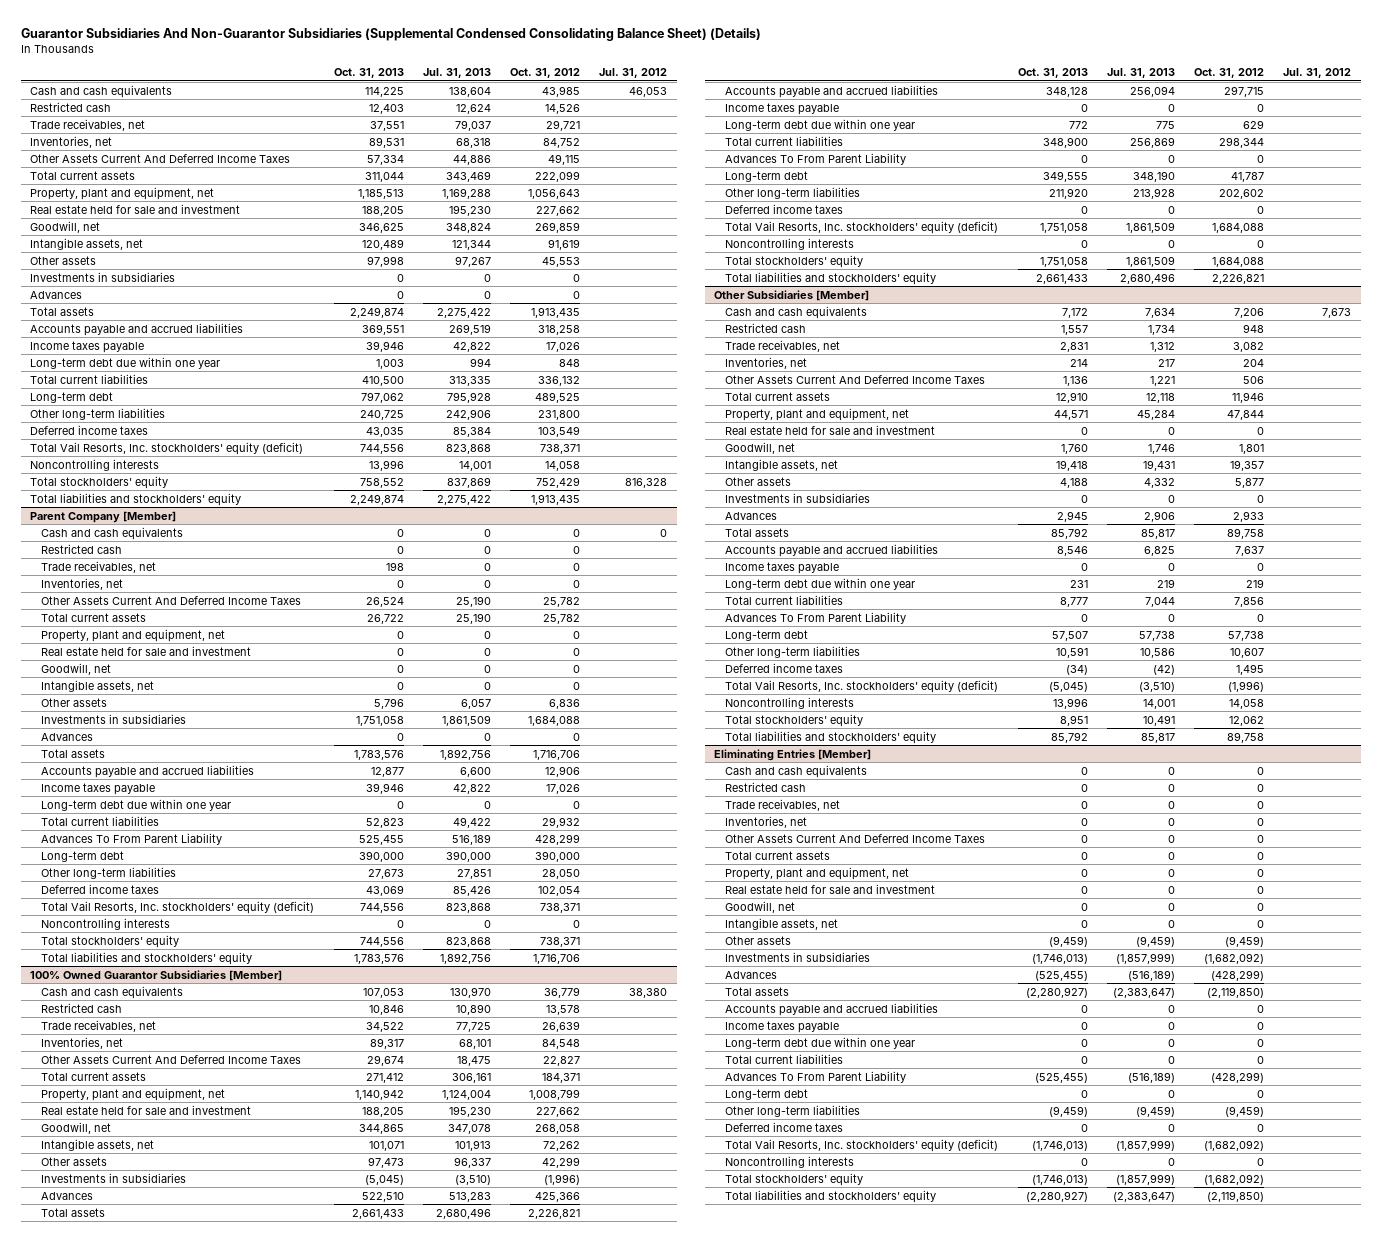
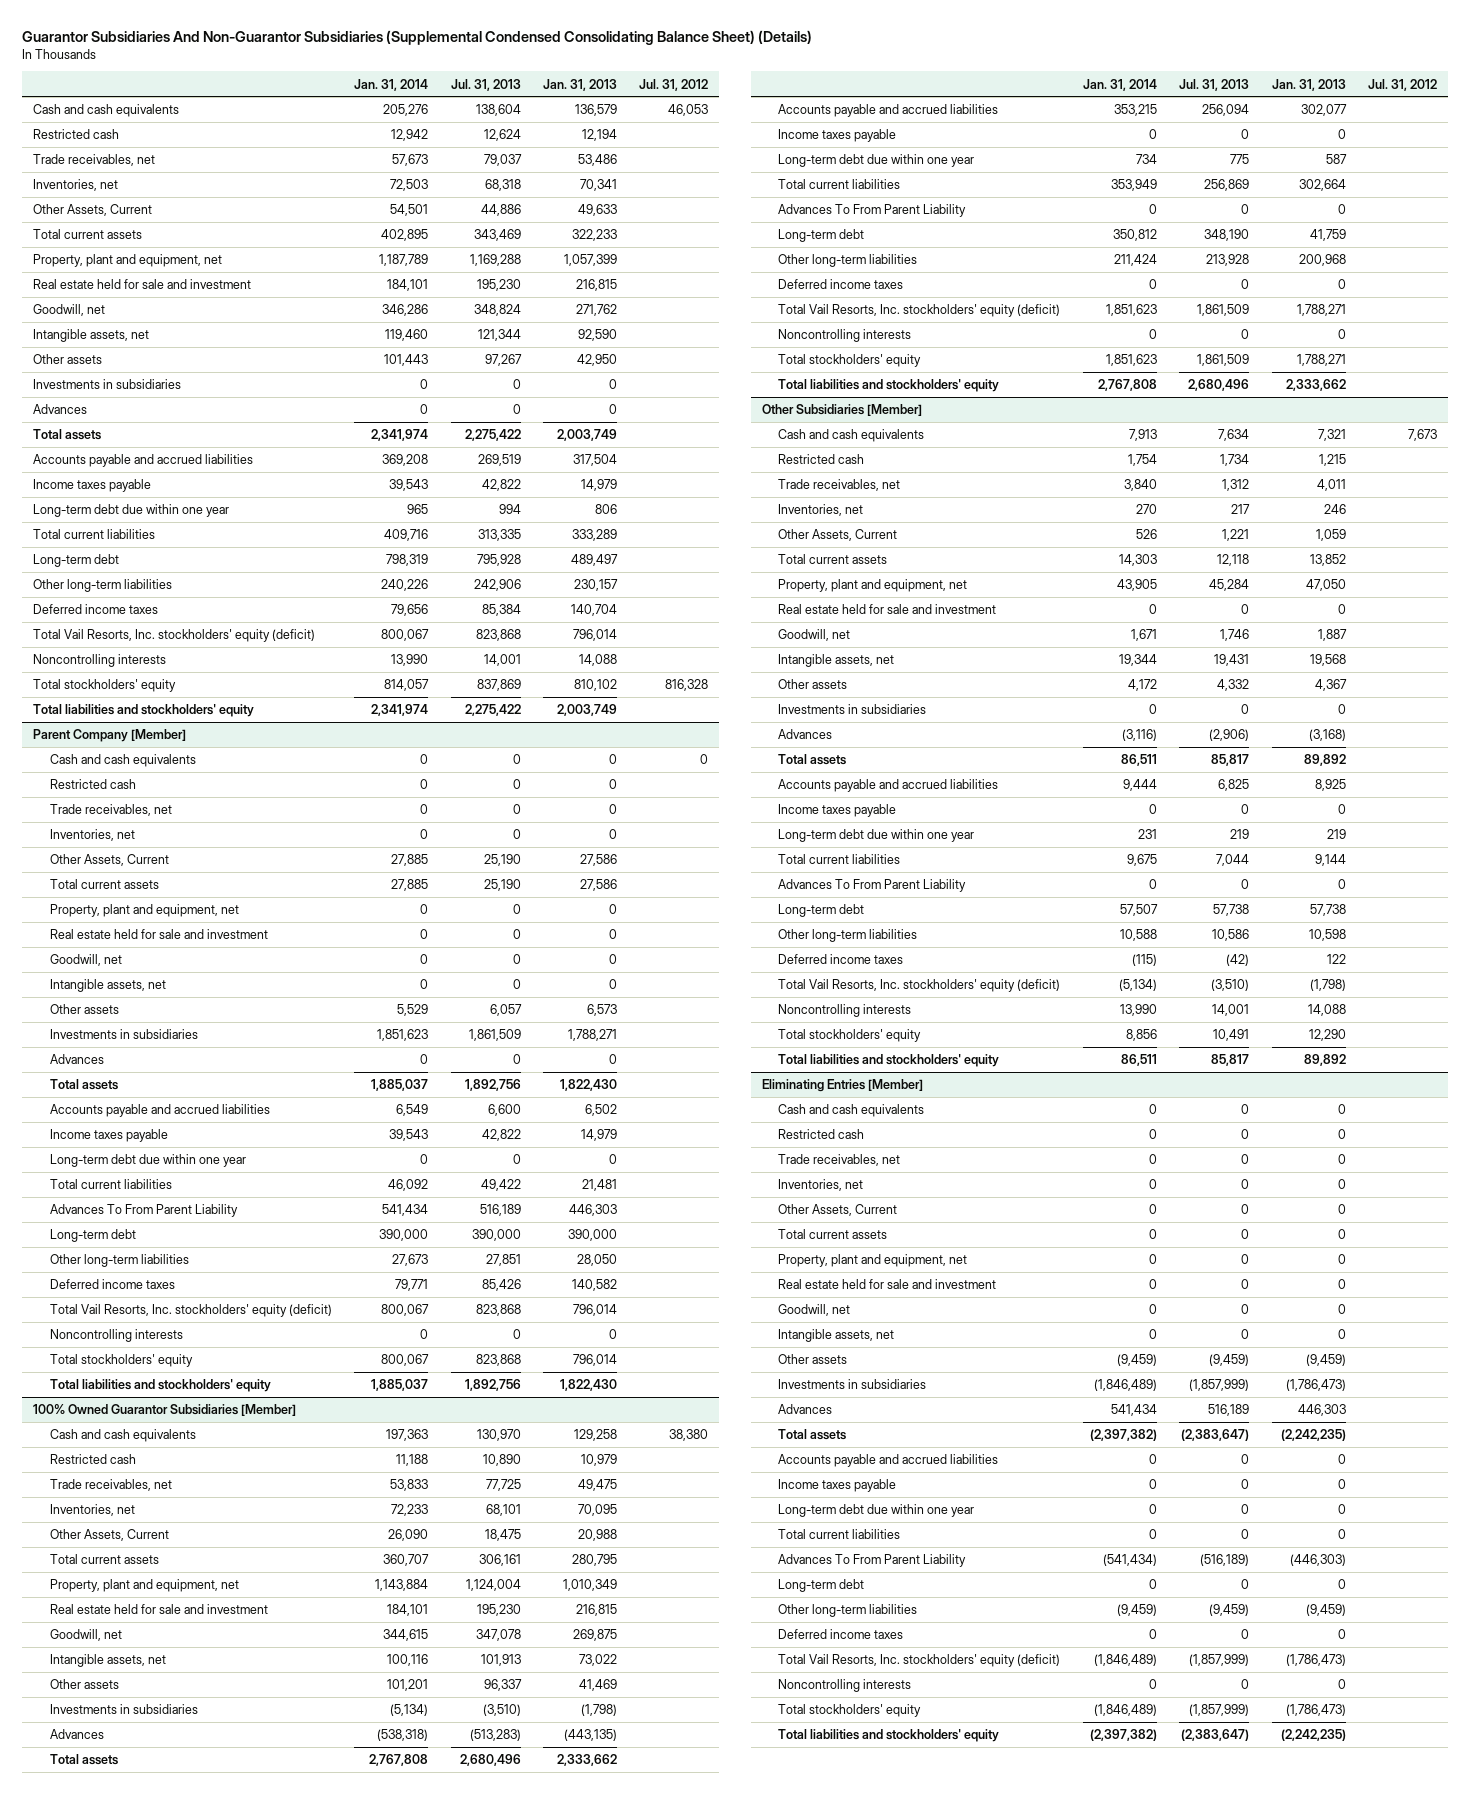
- | Oct. 31, 2013 | Jul. 31, 2013 | Oct. 31, 2012 | Jul. 31, 2012
+ | Jan. 31, 2014 | Jul. 31, 2013 | Jan. 31, 2013 | Jul. 31, 2012
- Other Assets Current And Deferred Income Taxes | 57,334 | 44,886 | 49,115 |
+ Other Assets, Current | 54,501 | 44,886 | 49,633 |
@ Parent Company [Member]
- Other Assets Current And Deferred Income Taxes | 26,524 | 25,190 | 25,782 |
+ Other Assets, Current | 27,885 | 25,190 | 27,586 |
@ 100% Owned Guarantor Subsidiaries [Member]
- Other Assets Current And Deferred Income Taxes | 29,674 | 18,475 | 22,827 |
+ Other Assets, Current | 26,090 | 18,475 | 20,988 |
- Advances | 522,510 | 513,283 | 425,366 |
+ Advances | (538,318) | (513,283) | (443,135) |
@ Other Subsidiaries [Member]
- Other Assets Current And Deferred Income Taxes | 1,136 | 1,221 | 506 |
+ Other Assets, Current | 526 | 1,221 | 1,059 |
- Advances | 2,945 | 2,906 | 2,933 |
+ Advances | (3,116) | (2,906) | (3,168) |
@ Eliminating Entries [Member]
- Other Assets Current And Deferred Income Taxes | 0 | 0 | 0 |
+ Other Assets, Current | 0 | 0 | 0 |
- Advances | (525,455) | (516,189) | (428,299) |
+ Advances | 541,434 | 516,189 | 446,303 |

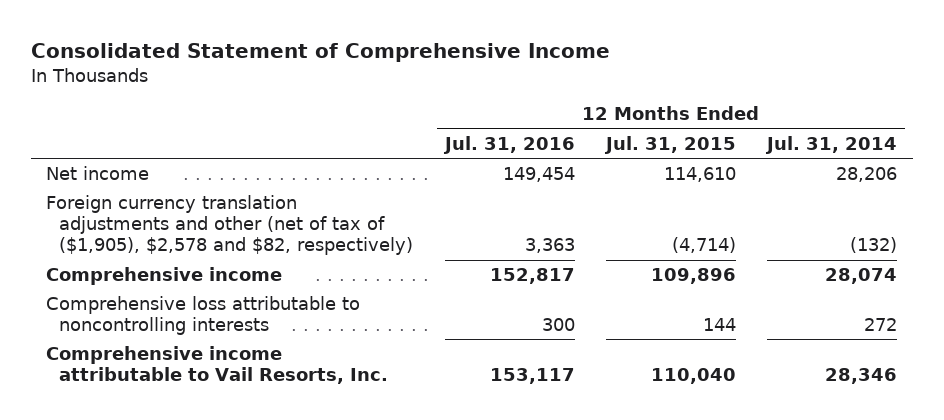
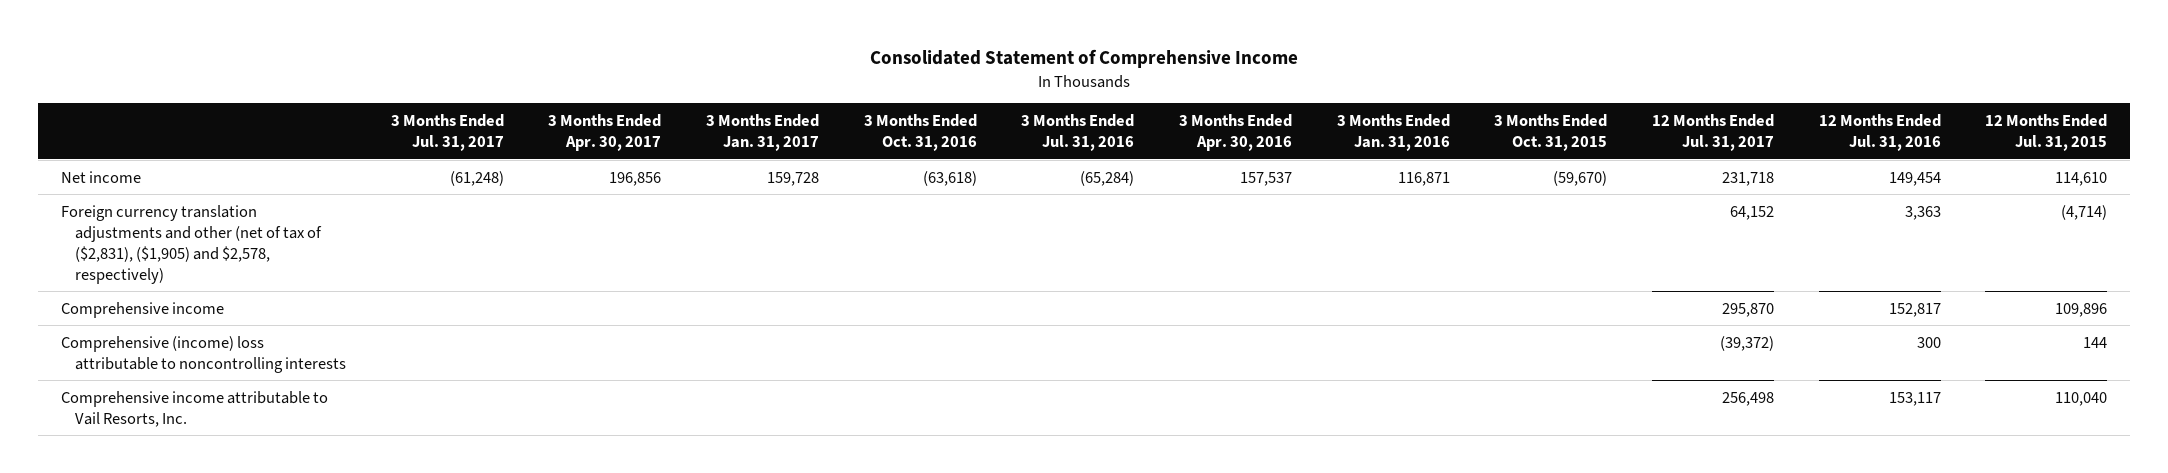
- | 12 Months Ended Jul. 31, 2016 | 12 Months Ended Jul. 31, 2015 | 12 Months Ended Jul. 31, 2014
+ | 3 Months Ended Jul. 31, 2017 | 3 Months Ended Apr. 30, 2017 | 3 Months Ended Jan. 31, 2017 | 3 Months Ended Oct. 31, 2016 | 3 Months Ended Jul. 31, 2016 | 3 Months Ended Apr. 30, 2016 | 3 Months Ended Jan. 31, 2016 | 3 Months Ended Oct. 31, 2015 | 12 Months Ended Jul. 31, 2017 | 12 Months Ended Jul. 31, 2016 | 12 Months Ended Jul. 31, 2015
- Foreign currency translation adjustments and other (net of tax of ($1,905), $2,578 and $82, respectively) | 3,363 | (4,714) | (132)
+ Foreign currency translation adjustments and other (net of tax of ($2,831), ($1,905) and $2,578, respectively) | | | | | | | | | 64,152 | 3,363 | (4,714)
- Comprehensive loss attributable to noncontrolling interests | 300 | 144 | 272
+ Comprehensive (income) loss attributable to noncontrolling interests | | | | | | | | | (39,372) | 300 | 144

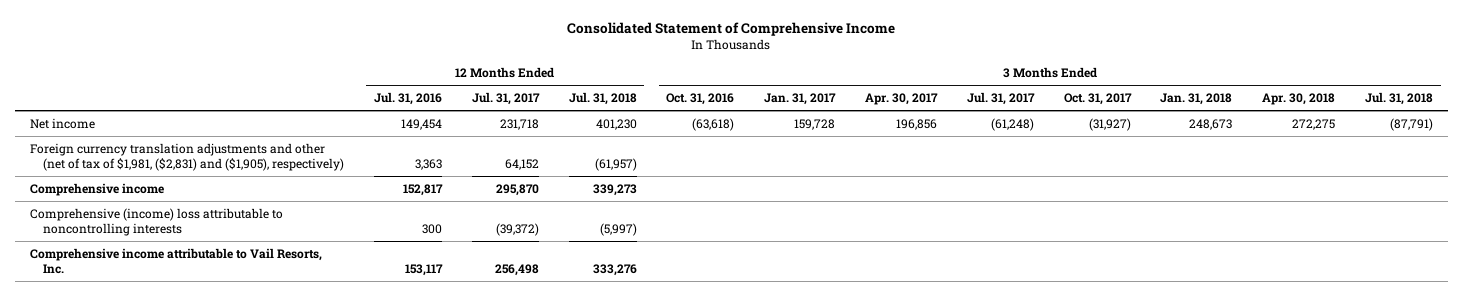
- | 3 Months Ended Jul. 31, 2017 | 3 Months Ended Apr. 30, 2017 | 3 Months Ended Jan. 31, 2017 | 3 Months Ended Oct. 31, 2016 | 3 Months Ended Jul. 31, 2016 | 3 Months Ended Apr. 30, 2016 | 3 Months Ended Jan. 31, 2016 | 3 Months Ended Oct. 31, 2015 | 12 Months Ended Jul. 31, 2017 | 12 Months Ended Jul. 31, 2016 | 12 Months Ended Jul. 31, 2015
+ | 12 Months Ended Jul. 31, 2016 | 12 Months Ended Jul. 31, 2017 | 12 Months Ended Jul. 31, 2018 | 3 Months Ended Oct. 31, 2016 | 3 Months Ended Jan. 31, 2017 | 3 Months Ended Apr. 30, 2017 | 3 Months Ended Jul. 31, 2017 | 3 Months Ended Oct. 31, 2017 | 3 Months Ended Jan. 31, 2018 | 3 Months Ended Apr. 30, 2018 | 3 Months Ended Jul. 31, 2018
- Foreign currency translation adjustments and other (net of tax of ($2,831), ($1,905) and $2,578, respectively) | | | | | | | | | 64,152 | 3,363 | (4,714)
+ Foreign currency translation adjustments and other (net of tax of $1,981, ($2,831) and ($1,905), respectively) | 3,363 | 64,152 | (61,957) | | | | | | | |

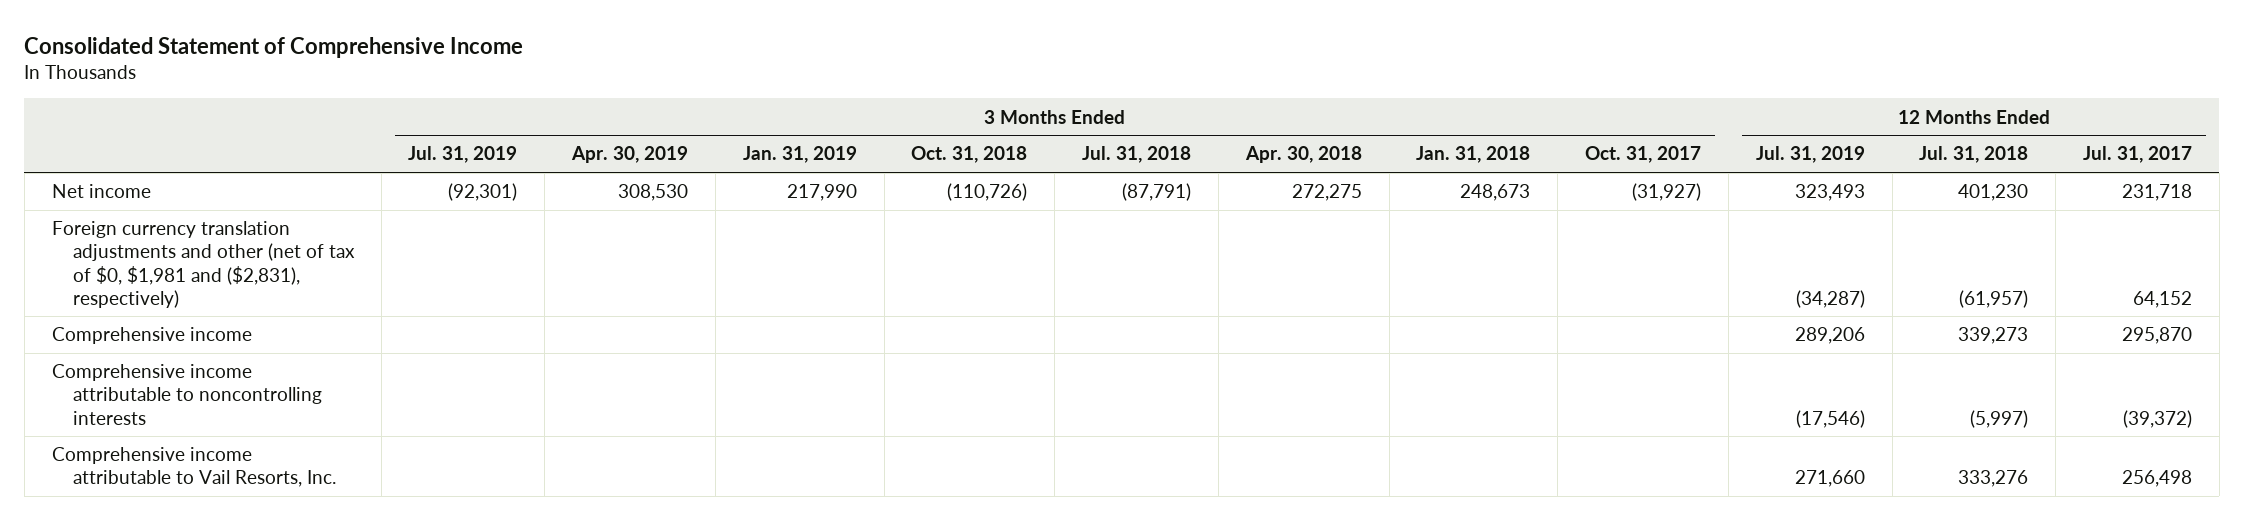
- | 12 Months Ended Jul. 31, 2016 | 12 Months Ended Jul. 31, 2017 | 12 Months Ended Jul. 31, 2018 | 3 Months Ended Oct. 31, 2016 | 3 Months Ended Jan. 31, 2017 | 3 Months Ended Apr. 30, 2017 | 3 Months Ended Jul. 31, 2017 | 3 Months Ended Oct. 31, 2017 | 3 Months Ended Jan. 31, 2018 | 3 Months Ended Apr. 30, 2018 | 3 Months Ended Jul. 31, 2018
+ | 3 Months Ended Jul. 31, 2019 | 3 Months Ended Apr. 30, 2019 | 3 Months Ended Jan. 31, 2019 | 3 Months Ended Oct. 31, 2018 | 3 Months Ended Jul. 31, 2018 | 3 Months Ended Apr. 30, 2018 | 3 Months Ended Jan. 31, 2018 | 3 Months Ended Oct. 31, 2017 | 12 Months Ended Jul. 31, 2019 | 12 Months Ended Jul. 31, 2018 | 12 Months Ended Jul. 31, 2017
- Foreign currency translation adjustments and other (net of tax of $1,981, ($2,831) and ($1,905), respectively) | 3,363 | 64,152 | (61,957) | | | | | | | |
+ Foreign currency translation adjustments and other (net of tax of $0, $1,981 and ($2,831), respectively) | | | | | | | | | (34,287) | (61,957) | 64,152
- Comprehensive (income) loss attributable to noncontrolling interests | 300 | (39,372) | (5,997) | | | | | | | |
+ Comprehensive income attributable to noncontrolling interests | | | | | | | | | (17,546) | (5,997) | (39,372)

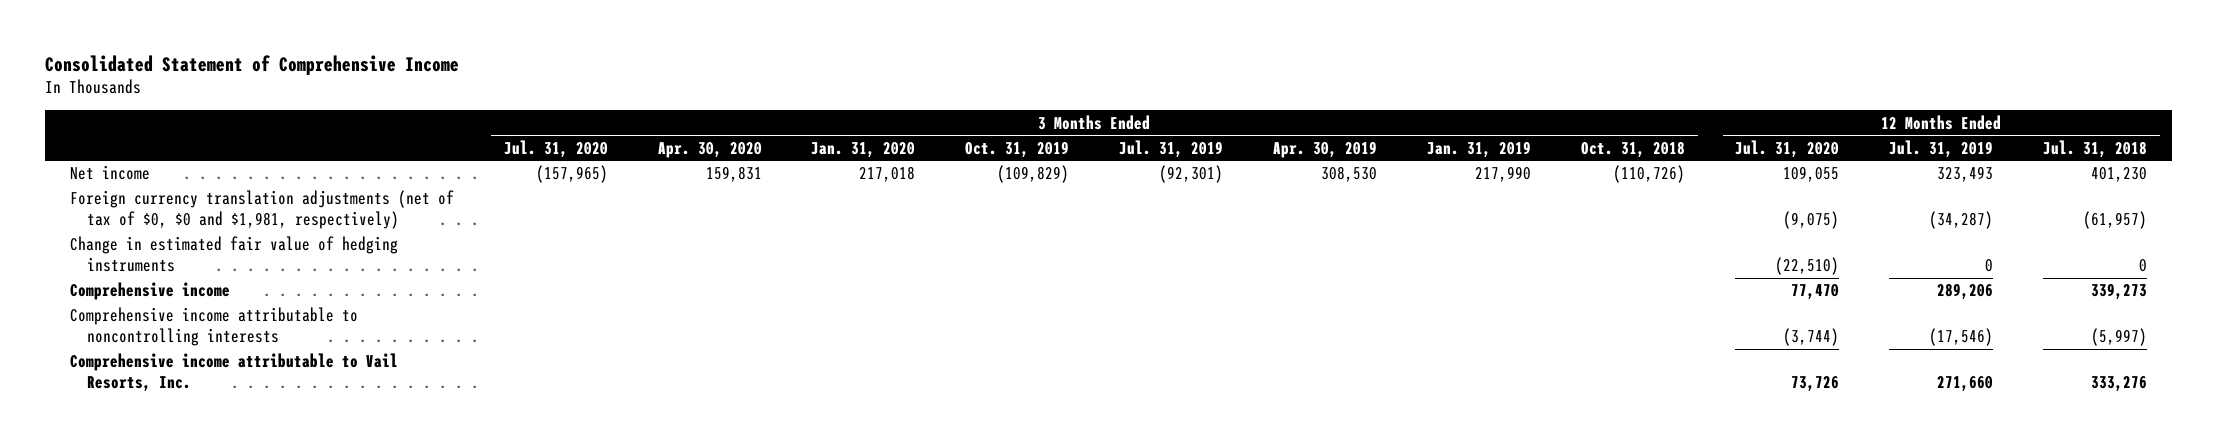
- | 3 Months Ended Jul. 31, 2019 | 3 Months Ended Apr. 30, 2019 | 3 Months Ended Jan. 31, 2019 | 3 Months Ended Oct. 31, 2018 | 3 Months Ended Jul. 31, 2018 | 3 Months Ended Apr. 30, 2018 | 3 Months Ended Jan. 31, 2018 | 3 Months Ended Oct. 31, 2017 | 12 Months Ended Jul. 31, 2019 | 12 Months Ended Jul. 31, 2018 | 12 Months Ended Jul. 31, 2017
+ | 3 Months Ended Jul. 31, 2020 | 3 Months Ended Apr. 30, 2020 | 3 Months Ended Jan. 31, 2020 | 3 Months Ended Oct. 31, 2019 | 3 Months Ended Jul. 31, 2019 | 3 Months Ended Apr. 30, 2019 | 3 Months Ended Jan. 31, 2019 | 3 Months Ended Oct. 31, 2018 | 12 Months Ended Jul. 31, 2020 | 12 Months Ended Jul. 31, 2019 | 12 Months Ended Jul. 31, 2018
- Foreign currency translation adjustments and other (net of tax of $0, $1,981 and ($2,831), respectively) | | | | | | | | | (34,287) | (61,957) | 64,152
+ Foreign currency translation adjustments (net of tax of $0, $0 and $1,981, respectively) | | | | | | | | | (9,075) | (34,287) | (61,957)
+ Change in estimated fair value of hedging instruments | | | | | | | | | (22,510) | 0 | 0

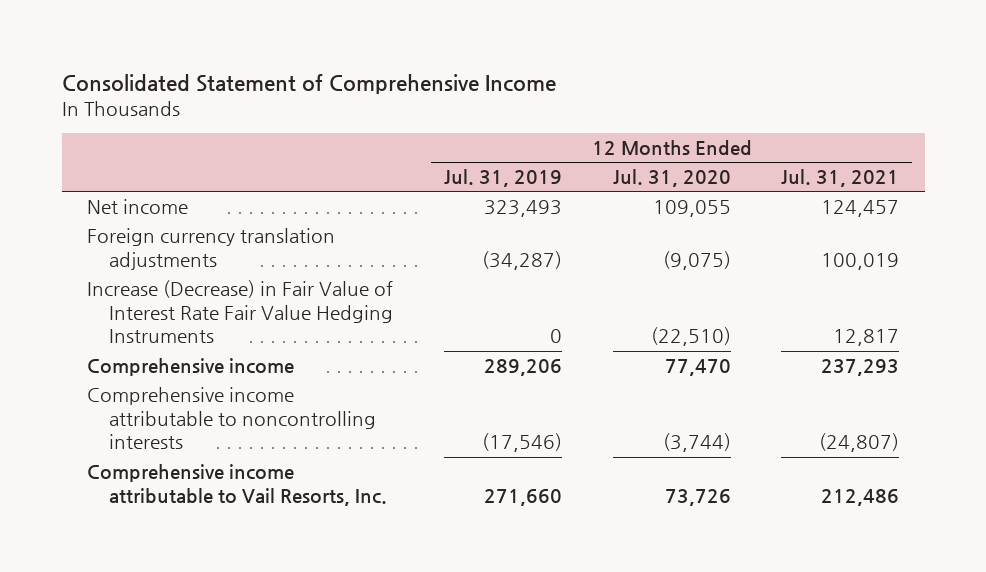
- | 3 Months Ended Jul. 31, 2020 | 3 Months Ended Apr. 30, 2020 | 3 Months Ended Jan. 31, 2020 | 3 Months Ended Oct. 31, 2019 | 3 Months Ended Jul. 31, 2019 | 3 Months Ended Apr. 30, 2019 | 3 Months Ended Jan. 31, 2019 | 3 Months Ended Oct. 31, 2018 | 12 Months Ended Jul. 31, 2020 | 12 Months Ended Jul. 31, 2019 | 12 Months Ended Jul. 31, 2018
+ | 12 Months Ended Jul. 31, 2019 | 12 Months Ended Jul. 31, 2020 | 12 Months Ended Jul. 31, 2021
- Foreign currency translation adjustments (net of tax of $0, $0 and $1,981, respectively) | | | | | | | | | (9,075) | (34,287) | (61,957)
- Change in estimated fair value of hedging instruments | | | | | | | | | (22,510) | 0 | 0
+ Foreign currency translation adjustments | (34,287) | (9,075) | 100,019
+ Increase (Decrease) in Fair Value of Interest Rate Fair Value Hedging Instruments | 0 | (22,510) | 12,817

